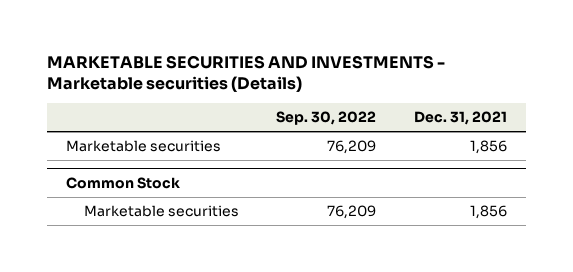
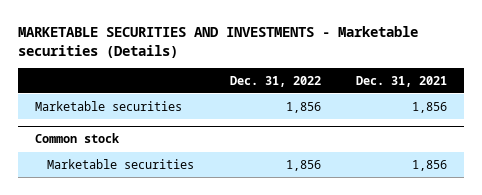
- | Sep. 30, 2022 | Dec. 31, 2021
+ | Dec. 31, 2022 | Dec. 31, 2021
- Common Stock
+ Common stock

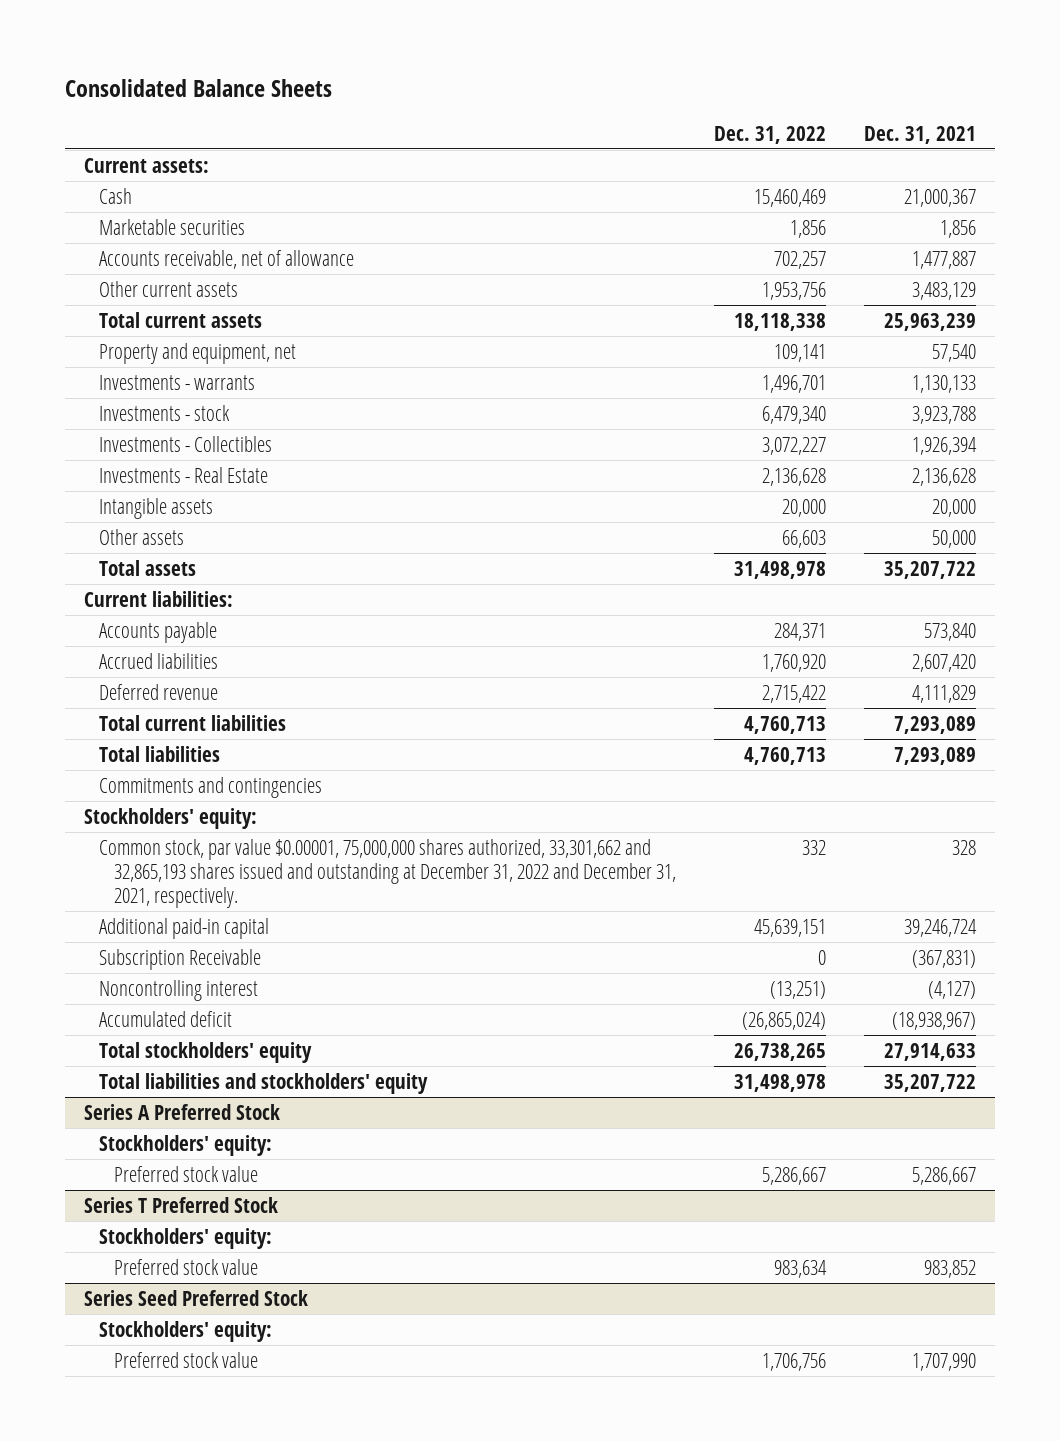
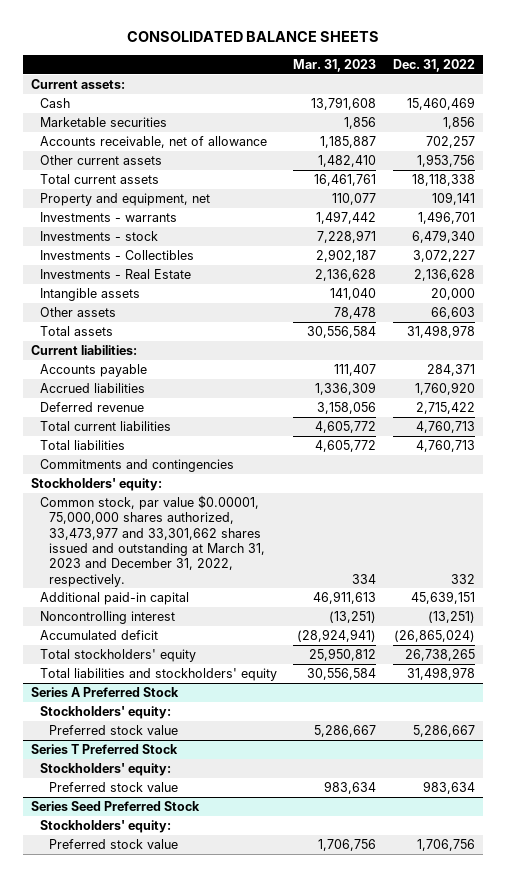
- Consolidated Balance Sheets
+ CONSOLIDATED BALANCE SHEETS
- | Dec. 31, 2022 | Dec. 31, 2021
+ | Mar. 31, 2023 | Dec. 31, 2022
- Common stock, par value $0.00001, 75,000,000 shares authorized, 33,301,662 and 32,865,193 shares issued and outstanding at December 31, 2022 and December 31, 2021, respectively. | 332 | 328
+ Common stock, par value $0.00001, 75,000,000 shares authorized, 33,473,977 and 33,301,662 shares issued and outstanding at March 31, 2023 and December 31, 2022, respectively. | 334 | 332
- Subscription Receivable | 0 | (367,831)

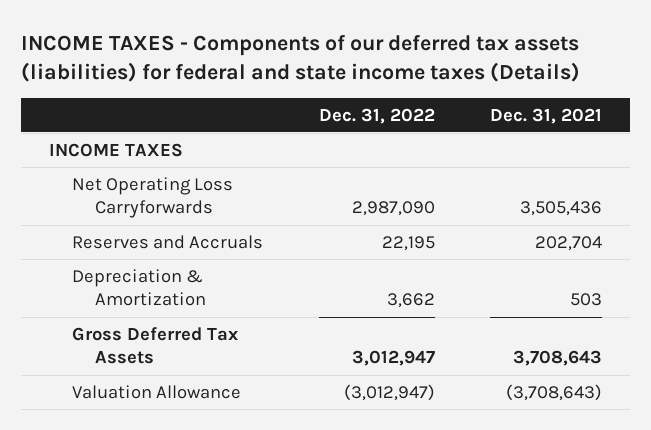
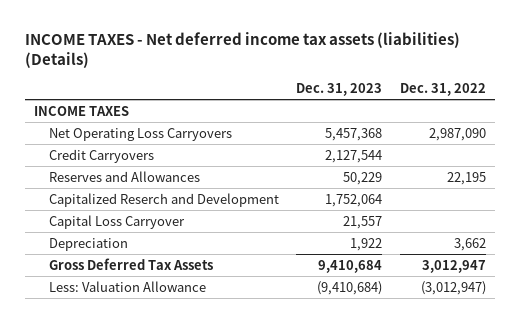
- INCOME TAXES - Components of our deferred tax assets (liabilities) for federal and state income taxes (Details)
+ INCOME TAXES - Net deferred income tax assets (liabilities) (Details)
- | Dec. 31, 2022 | Dec. 31, 2021
+ | Dec. 31, 2023 | Dec. 31, 2022
- Net Operating Loss Carryforwards | 2,987,090 | 3,505,436
- Reserves and Accruals | 22,195 | 202,704
- Depreciation & Amortization | 3,662 | 503
+ Net Operating Loss Carryovers | 5,457,368 | 2,987,090
+ Credit Carryovers | 2,127,544 |
+ Reserves and Allowances | 50,229 | 22,195
+ Capitalized Reserch and Development | 1,752,064 |
+ Capital Loss Carryover | 21,557 |
+ Depreciation | 1,922 | 3,662
- Valuation Allowance | (3,012,947) | (3,708,643)
+ Less: Valuation Allowance | (9,410,684) | (3,012,947)

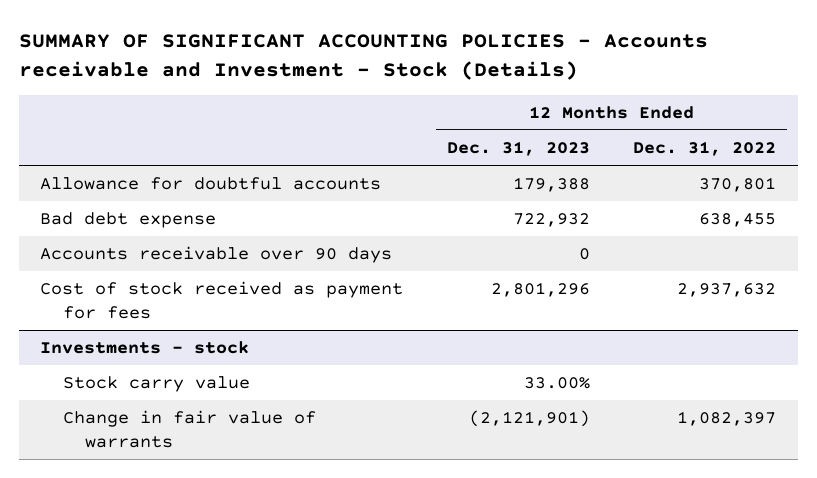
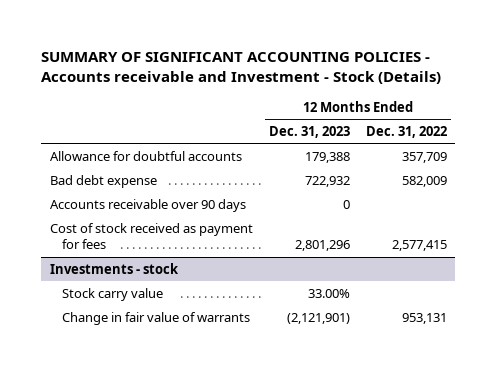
- Allowance for doubtful accounts | 179,388 | 370,801
- Bad debt expense | 722,932 | 638,455
+ Allowance for doubtful accounts | 179,388 | 357,709
+ Bad debt expense | 722,932 | 582,009
- Cost of stock received as payment for fees | 2,801,296 | 2,937,632
+ Cost of stock received as payment for fees | 2,801,296 | 2,577,415
@ Investments - stock
- Change in fair value of warrants | (2,121,901) | 1,082,397
+ Change in fair value of warrants | (2,121,901) | 953,131

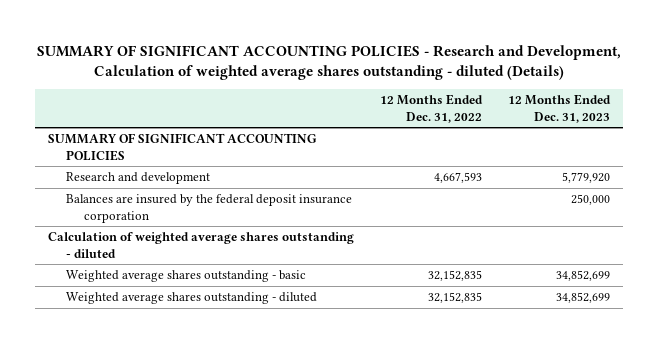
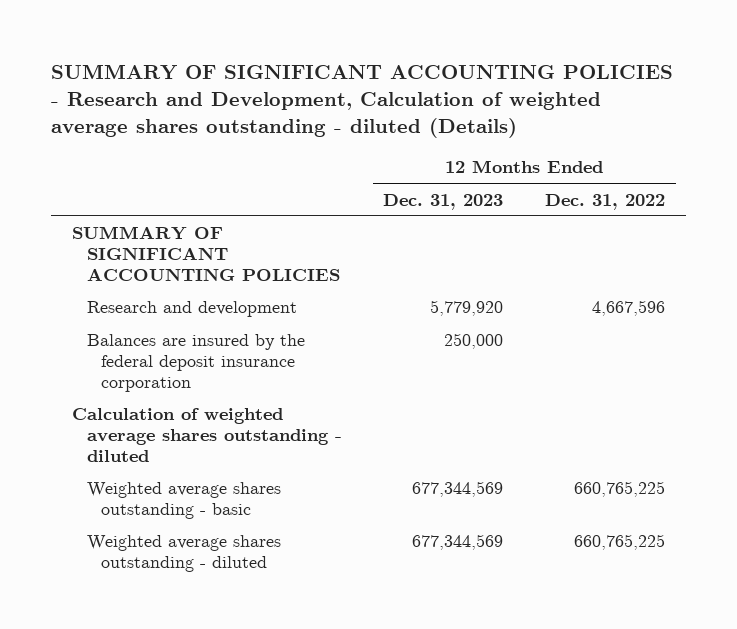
- | 12 Months Ended Dec. 31, 2022 | 12 Months Ended Dec. 31, 2023
+ | 12 Months Ended Dec. 31, 2023 | 12 Months Ended Dec. 31, 2022
- Research and development | 4,667,593 | 5,779,920
+ Research and development | 5,779,920 | 4,667,596
- Weighted average shares outstanding - basic | 32,152,835 | 34,852,699
- Weighted average shares outstanding - diluted | 32,152,835 | 34,852,699
+ Weighted average shares outstanding - basic | 677,344,569 | 660,765,225
+ Weighted average shares outstanding - diluted | 677,344,569 | 660,765,225

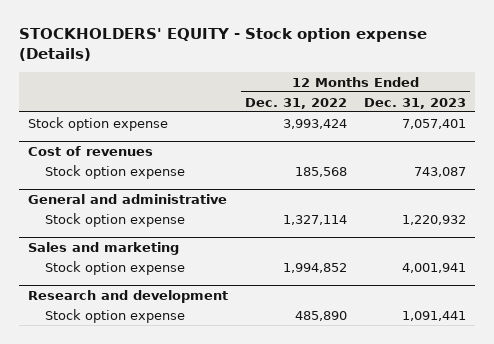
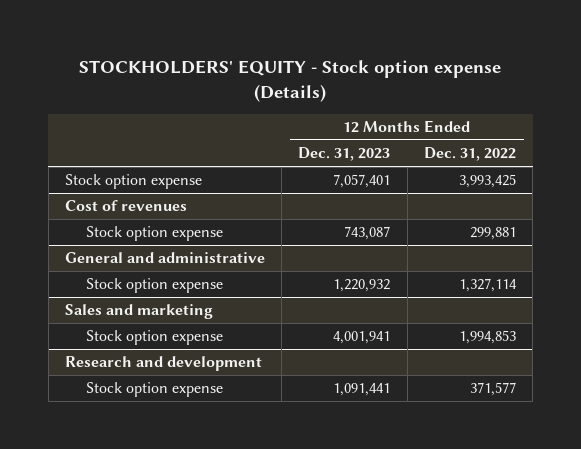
- | 12 Months Ended Dec. 31, 2022 | 12 Months Ended Dec. 31, 2023
+ | 12 Months Ended Dec. 31, 2023 | 12 Months Ended Dec. 31, 2022
- Stock option expense | 3,993,424 | 7,057,401
+ Stock option expense | 7,057,401 | 3,993,425
@ Cost of revenues
- Stock option expense | 185,568 | 743,087
+ Stock option expense | 743,087 | 299,881
@ Sales and marketing
- Stock option expense | 1,994,852 | 4,001,941
+ Stock option expense | 4,001,941 | 1,994,853
@ Research and development
- Stock option expense | 485,890 | 1,091,441
+ Stock option expense | 1,091,441 | 371,577

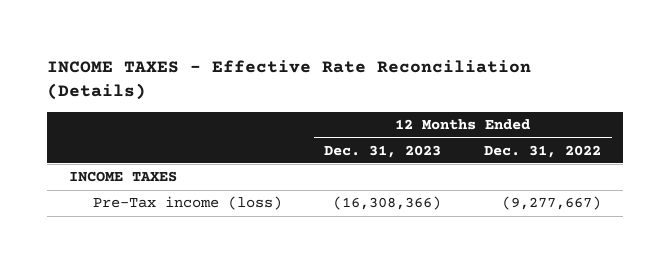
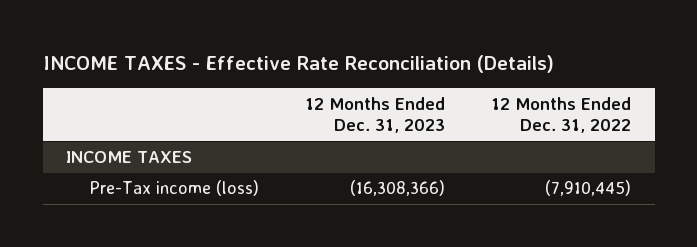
- Pre-Tax income (loss) | (16,308,366) | (9,277,667)
+ Pre-Tax income (loss) | (16,308,366) | (7,910,445)

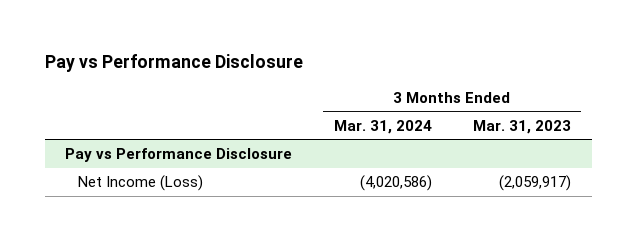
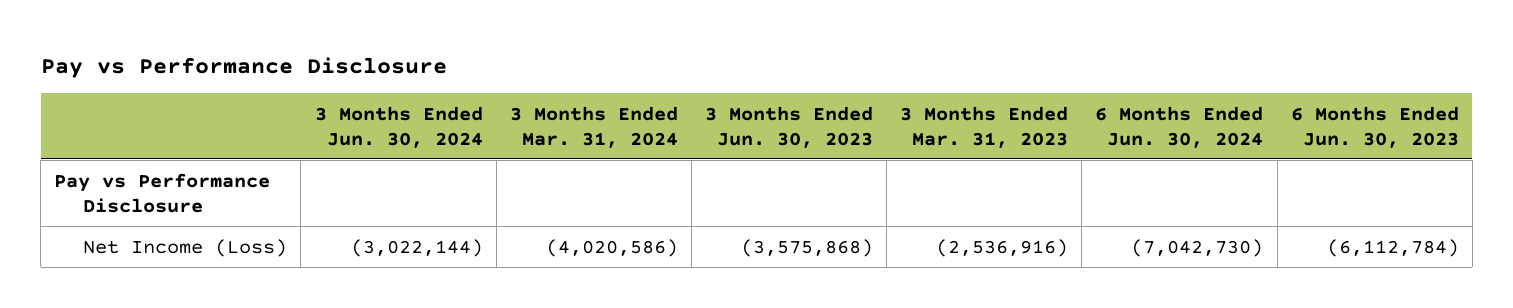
- | 3 Months Ended Mar. 31, 2024 | 3 Months Ended Mar. 31, 2023
+ | 3 Months Ended Jun. 30, 2024 | 3 Months Ended Mar. 31, 2024 | 3 Months Ended Jun. 30, 2023 | 3 Months Ended Mar. 31, 2023 | 6 Months Ended Jun. 30, 2024 | 6 Months Ended Jun. 30, 2023
- Net Income (Loss) | (4,020,586) | (2,059,917)
+ Net Income (Loss) | (3,022,144) | (4,020,586) | (3,575,868) | (2,536,916) | (7,042,730) | (6,112,784)

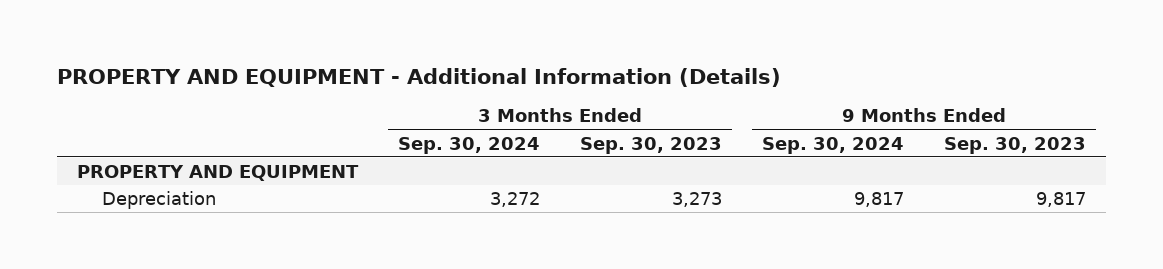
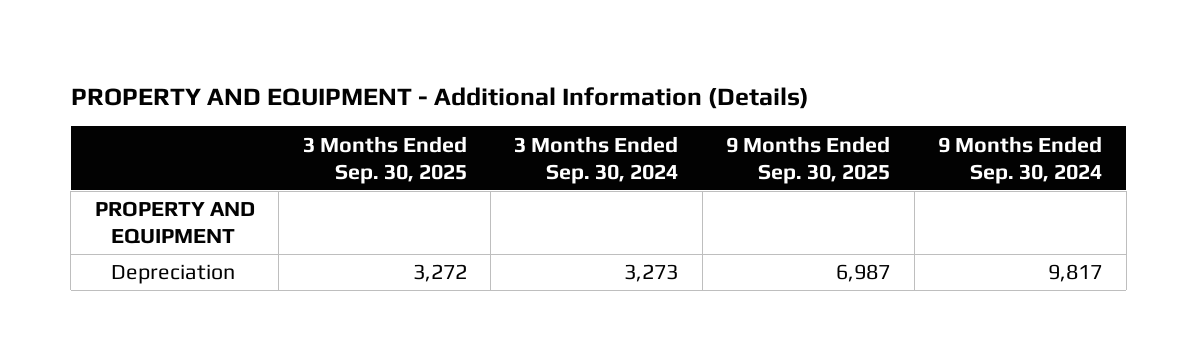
- | 3 Months Ended Sep. 30, 2024 | 3 Months Ended Sep. 30, 2023 | 9 Months Ended Sep. 30, 2024 | 9 Months Ended Sep. 30, 2023
+ | 3 Months Ended Sep. 30, 2025 | 3 Months Ended Sep. 30, 2024 | 9 Months Ended Sep. 30, 2025 | 9 Months Ended Sep. 30, 2024
- Depreciation | 3,272 | 3,273 | 9,817 | 9,817
+ Depreciation | 3,272 | 3,273 | 6,987 | 9,817

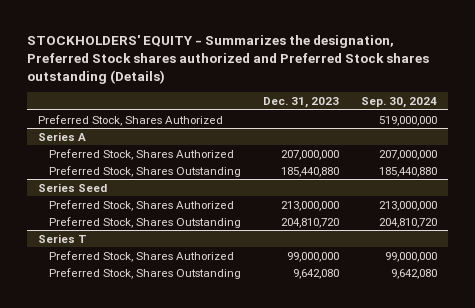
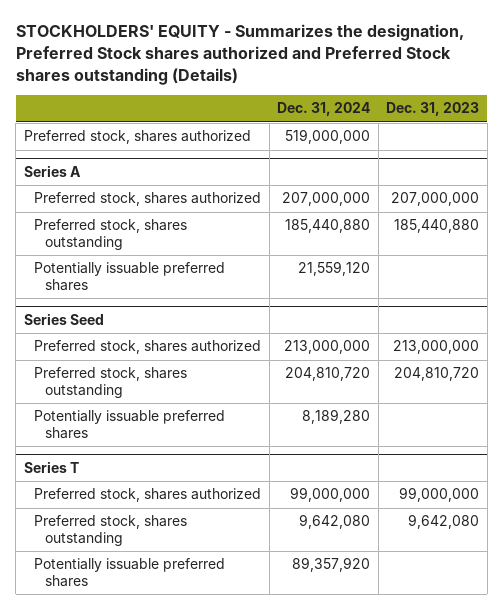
- | Dec. 31, 2023 | Sep. 30, 2024
+ | Dec. 31, 2024 | Dec. 31, 2023
- Preferred Stock, Shares Authorized | | 519,000,000
+ Preferred stock, shares authorized | 519,000,000 |
@ Series A
- Preferred Stock, Shares Authorized | 207,000,000 | 207,000,000
- Preferred Stock, Shares Outstanding | 185,440,880 | 185,440,880
+ Preferred stock, shares authorized | 207,000,000 | 207,000,000
+ Preferred stock, shares outstanding | 185,440,880 | 185,440,880
+ Potentially issuable preferred shares | 21,559,120 |
@ Series Seed
- Preferred Stock, Shares Authorized | 213,000,000 | 213,000,000
- Preferred Stock, Shares Outstanding | 204,810,720 | 204,810,720
+ Preferred stock, shares authorized | 213,000,000 | 213,000,000
+ Preferred stock, shares outstanding | 204,810,720 | 204,810,720
+ Potentially issuable preferred shares | 8,189,280 |
@ Series T
- Preferred Stock, Shares Authorized | 99,000,000 | 99,000,000
- Preferred Stock, Shares Outstanding | 9,642,080 | 9,642,080
+ Preferred stock, shares authorized | 99,000,000 | 99,000,000
+ Preferred stock, shares outstanding | 9,642,080 | 9,642,080
+ Potentially issuable preferred shares | 89,357,920 |

